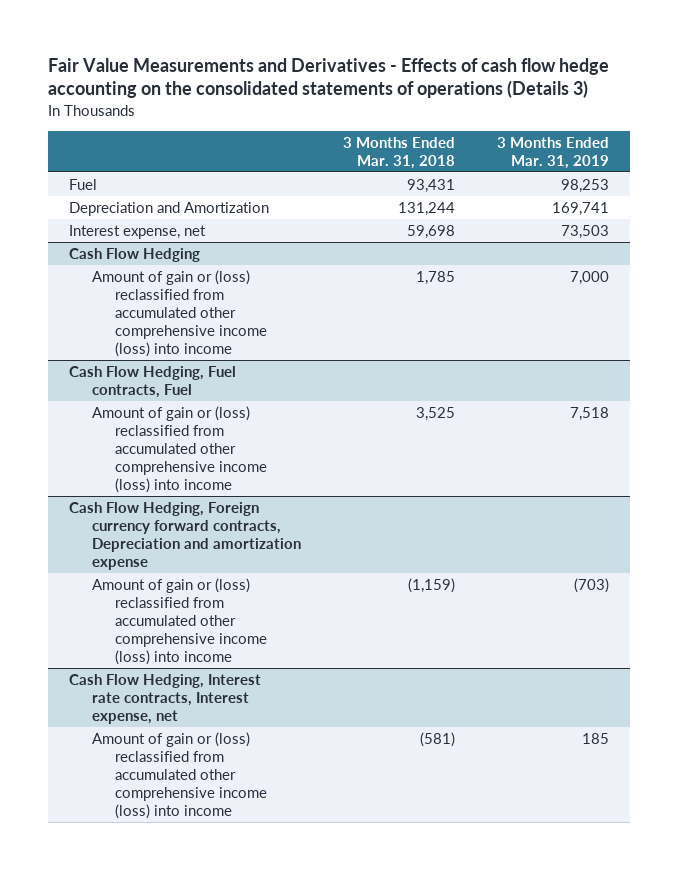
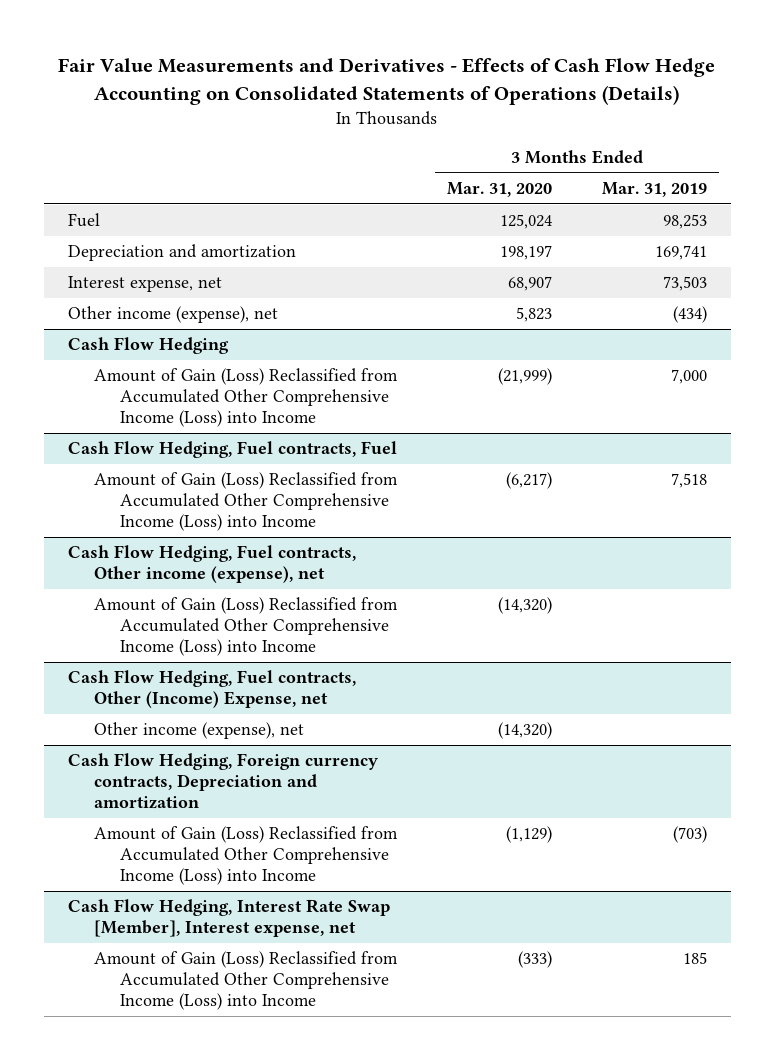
- Fair Value Measurements and Derivatives - Effects of cash flow hedge accounting on the consolidated statements of operations (Details 3)
+ Fair Value Measurements and Derivatives - Effects of Cash Flow Hedge Accounting on Consolidated Statements of Operations (Details)
- | 3 Months Ended Mar. 31, 2018 | 3 Months Ended Mar. 31, 2019
+ | 3 Months Ended Mar. 31, 2020 | 3 Months Ended Mar. 31, 2019
- Depreciation and Amortization | 131,244 | 169,741
+ Depreciation and amortization | 198,197 | 169,741
+ Other income (expense), net | 5,823 | (434)
@ Cash Flow Hedging
- Amount of gain or (loss) reclassified from accumulated other comprehensive income (loss) into income | 1,785 | 7,000
+ Amount of Gain (Loss) Reclassified from Accumulated Other Comprehensive Income (Loss) into Income | (21,999) | 7,000
@ Cash Flow Hedging, Fuel contracts, Fuel
- Amount of gain or (loss) reclassified from accumulated other comprehensive income (loss) into income | 3,525 | 7,518
- Cash Flow Hedging, Foreign currency forward contracts, Depreciation and amortization expense
- Amount of gain or (loss) reclassified from accumulated other comprehensive income (loss) into income | (1,159) | (703)
- Cash Flow Hedging, Interest rate contracts, Interest expense, net
- Amount of gain or (loss) reclassified from accumulated other comprehensive income (loss) into income | (581) | 185
@ Cash Flow Hedging, Fuel contracts, Fuel
+ Amount of Gain (Loss) Reclassified from Accumulated Other Comprehensive Income (Loss) into Income | (6,217) | 7,518
+ Cash Flow Hedging, Fuel contracts, Other income (expense), net
+ Amount of Gain (Loss) Reclassified from Accumulated Other Comprehensive Income (Loss) into Income | (14,320) |
+ Cash Flow Hedging, Fuel contracts, Other (Income) Expense, net
+ Other income (expense), net | (14,320) |
+ Cash Flow Hedging, Foreign currency contracts, Depreciation and amortization
+ Amount of Gain (Loss) Reclassified from Accumulated Other Comprehensive Income (Loss) into Income | (1,129) | (703)
+ Cash Flow Hedging, Interest Rate Swap [Member], Interest expense, net
+ Amount of Gain (Loss) Reclassified from Accumulated Other Comprehensive Income (Loss) into Income | (333) | 185

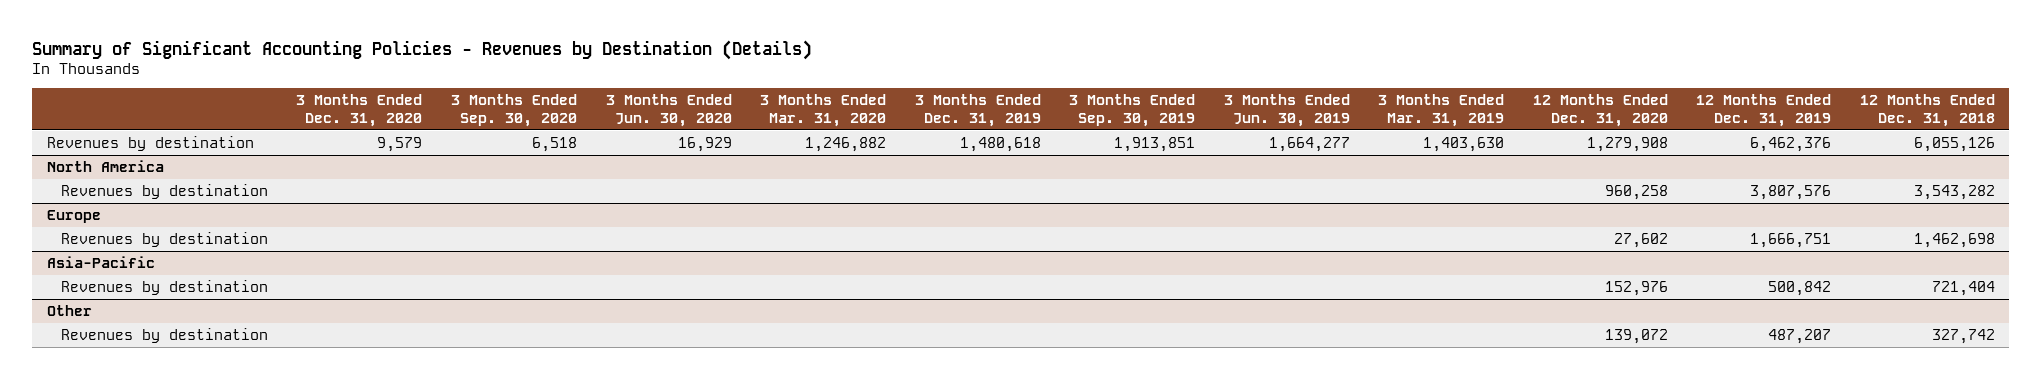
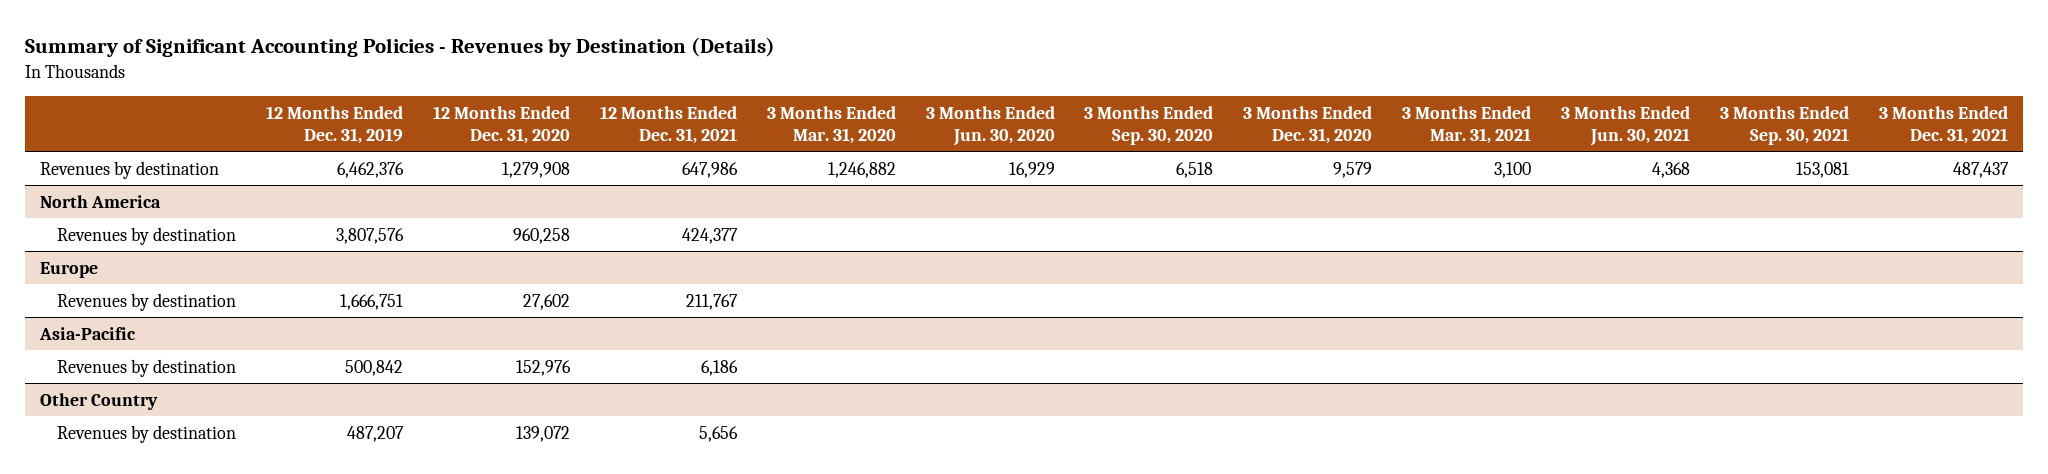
- | 3 Months Ended Dec. 31, 2020 | 3 Months Ended Sep. 30, 2020 | 3 Months Ended Jun. 30, 2020 | 3 Months Ended Mar. 31, 2020 | 3 Months Ended Dec. 31, 2019 | 3 Months Ended Sep. 30, 2019 | 3 Months Ended Jun. 30, 2019 | 3 Months Ended Mar. 31, 2019 | 12 Months Ended Dec. 31, 2020 | 12 Months Ended Dec. 31, 2019 | 12 Months Ended Dec. 31, 2018
+ | 12 Months Ended Dec. 31, 2019 | 12 Months Ended Dec. 31, 2020 | 12 Months Ended Dec. 31, 2021 | 3 Months Ended Mar. 31, 2020 | 3 Months Ended Jun. 30, 2020 | 3 Months Ended Sep. 30, 2020 | 3 Months Ended Dec. 31, 2020 | 3 Months Ended Mar. 31, 2021 | 3 Months Ended Jun. 30, 2021 | 3 Months Ended Sep. 30, 2021 | 3 Months Ended Dec. 31, 2021
- Other
+ Other Country

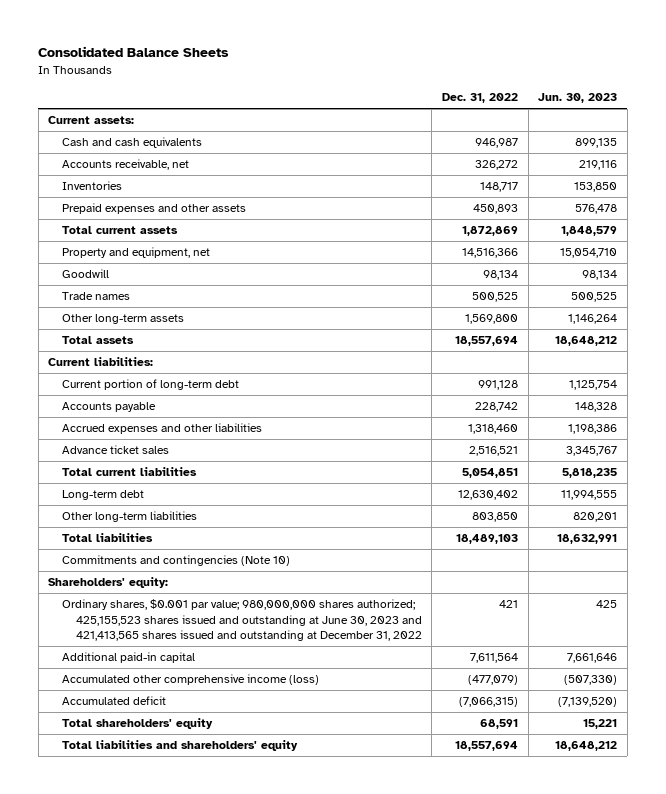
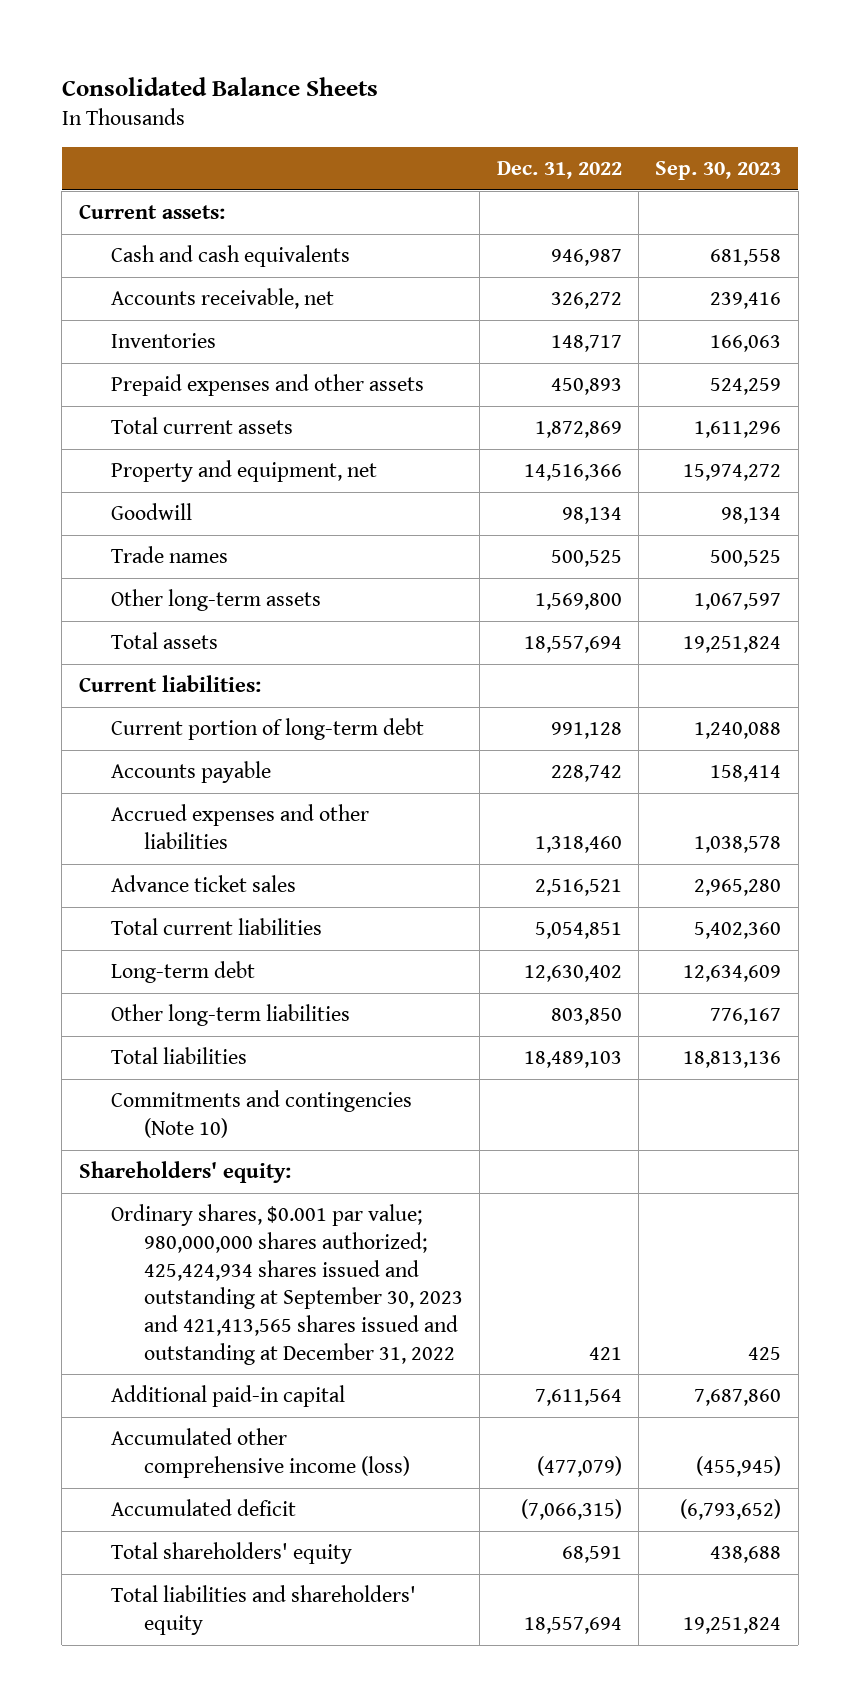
- | Dec. 31, 2022 | Jun. 30, 2023
+ | Dec. 31, 2022 | Sep. 30, 2023
- Ordinary shares, $0.001 par value; 980,000,000 shares authorized; 425,155,523 shares issued and outstanding at June 30, 2023 and 421,413,565 shares issued and outstanding at December 31, 2022 | 421 | 425
+ Ordinary shares, $0.001 par value; 980,000,000 shares authorized; 425,424,934 shares issued and outstanding at September 30, 2023 and 421,413,565 shares issued and outstanding at December 31, 2022 | 421 | 425

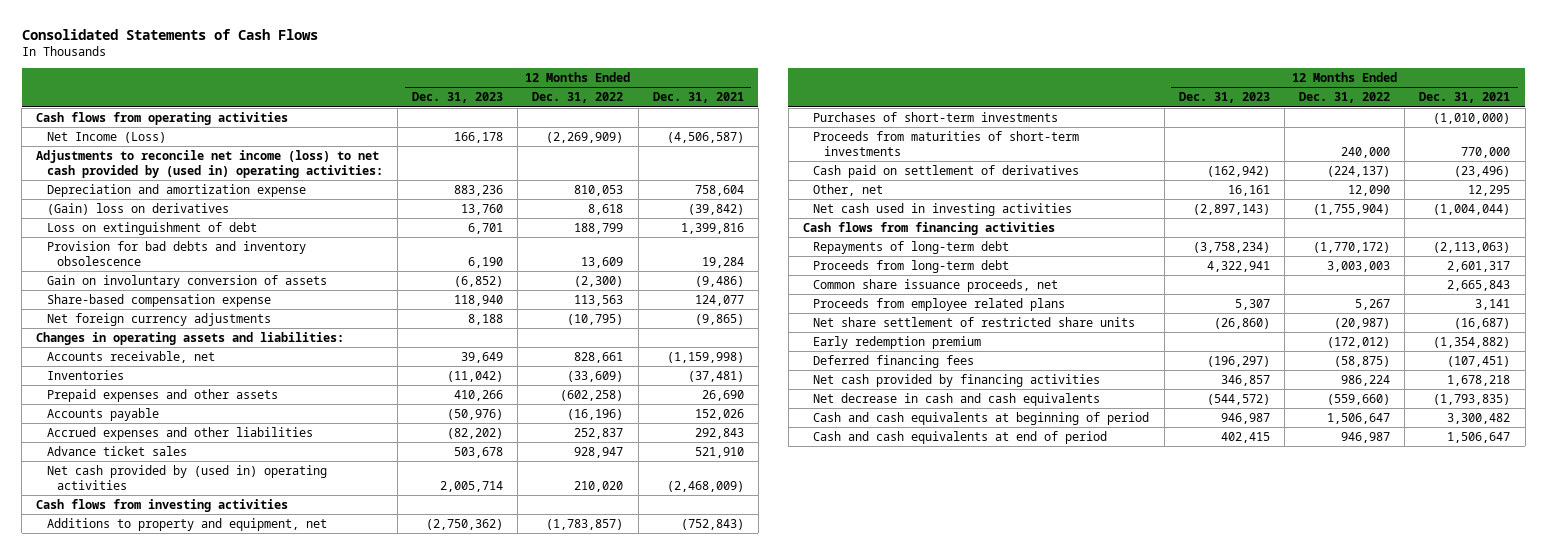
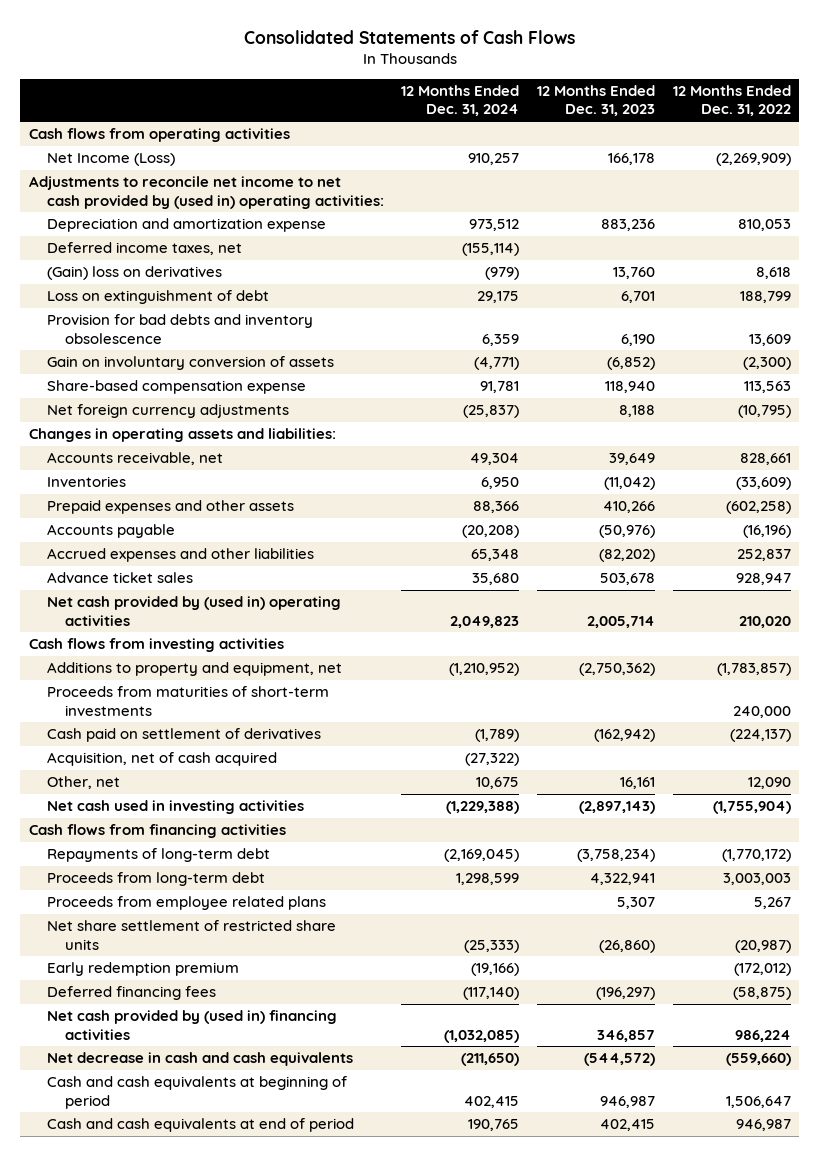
- | 12 Months Ended Dec. 31, 2023 | 12 Months Ended Dec. 31, 2022 | 12 Months Ended Dec. 31, 2021
+ | 12 Months Ended Dec. 31, 2024 | 12 Months Ended Dec. 31, 2023 | 12 Months Ended Dec. 31, 2022
- Adjustments to reconcile net income (loss) to net cash provided by (used in) operating activities:
+ Adjustments to reconcile net income to net cash provided by (used in) operating activities:
+ Deferred income taxes, net | (155,114) | |
- Purchases of short-term investments | | | (1,010,000)
+ Acquisition, net of cash acquired | (27,322) | |
- Common share issuance proceeds, net | | | 2,665,843
- Net cash provided by financing activities | 346,857 | 986,224 | 1,678,218
+ Net cash provided by (used in) financing activities | (1,032,085) | 346,857 | 986,224

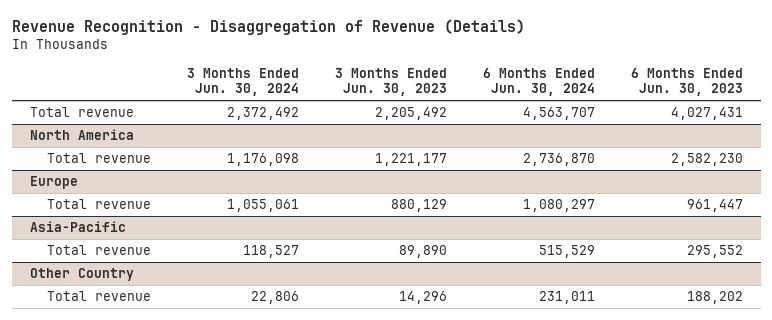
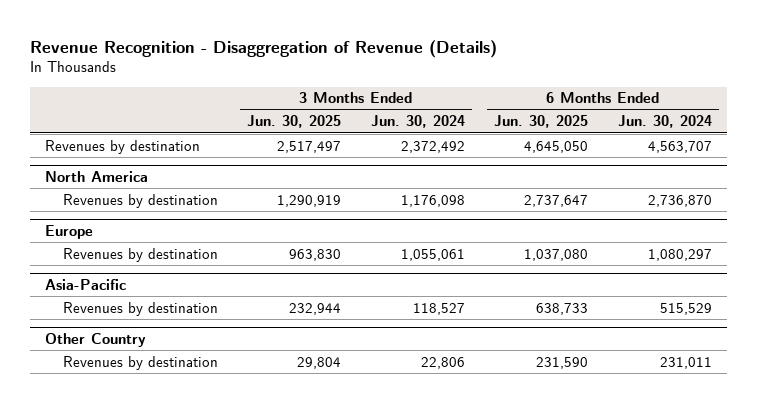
- | 3 Months Ended Jun. 30, 2024 | 3 Months Ended Jun. 30, 2023 | 6 Months Ended Jun. 30, 2024 | 6 Months Ended Jun. 30, 2023
+ | 3 Months Ended Jun. 30, 2025 | 3 Months Ended Jun. 30, 2024 | 6 Months Ended Jun. 30, 2025 | 6 Months Ended Jun. 30, 2024
- Total revenue | 2,372,492 | 2,205,492 | 4,563,707 | 4,027,431
+ Revenues by destination | 2,517,497 | 2,372,492 | 4,645,050 | 4,563,707
@ North America
- Total revenue | 1,176,098 | 1,221,177 | 2,736,870 | 2,582,230
+ Revenues by destination | 1,290,919 | 1,176,098 | 2,737,647 | 2,736,870
@ Europe
- Total revenue | 1,055,061 | 880,129 | 1,080,297 | 961,447
+ Revenues by destination | 963,830 | 1,055,061 | 1,037,080 | 1,080,297
@ Asia-Pacific
- Total revenue | 118,527 | 89,890 | 515,529 | 295,552
+ Revenues by destination | 232,944 | 118,527 | 638,733 | 515,529
@ Other Country
- Total revenue | 22,806 | 14,296 | 231,011 | 188,202
+ Revenues by destination | 29,804 | 22,806 | 231,590 | 231,011

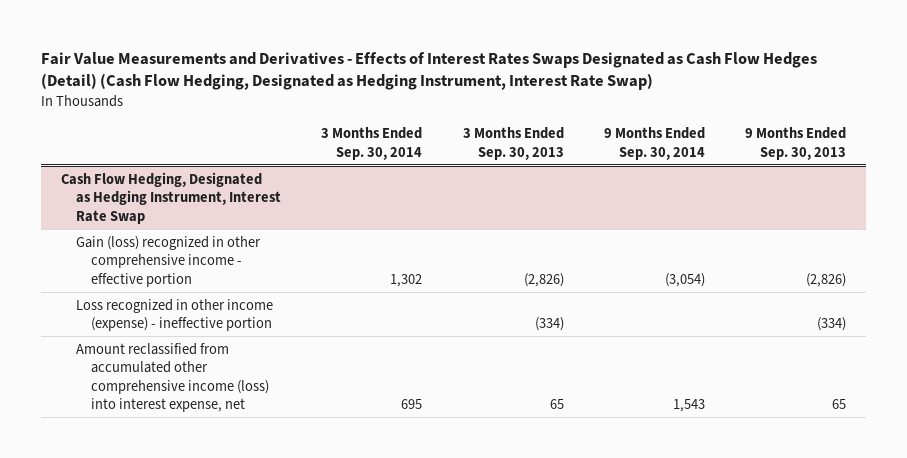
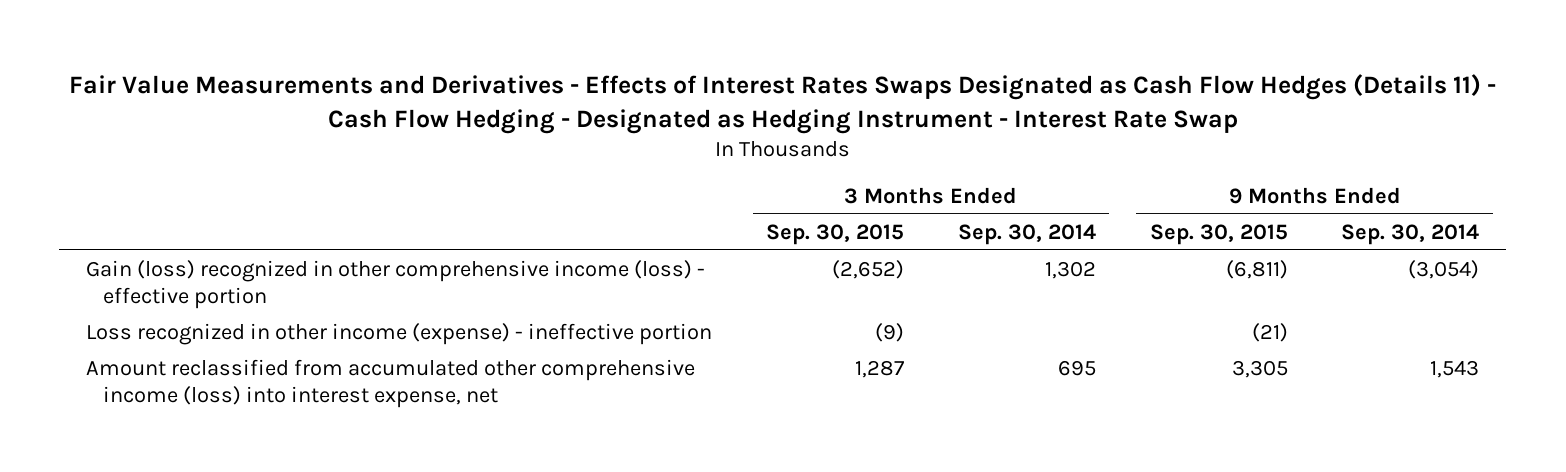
- Fair Value Measurements and Derivatives - Effects of Interest Rates Swaps Designated as Cash Flow Hedges (Detail) (Cash Flow Hedging, Designated as Hedging Instrument, Interest Rate Swap)
+ Fair Value Measurements and Derivatives - Effects of Interest Rates Swaps Designated as Cash Flow Hedges (Details 11) - Cash Flow Hedging - Designated as Hedging Instrument - Interest Rate Swap
- | 3 Months Ended Sep. 30, 2014 | 3 Months Ended Sep. 30, 2013 | 9 Months Ended Sep. 30, 2014 | 9 Months Ended Sep. 30, 2013
+ | 3 Months Ended Sep. 30, 2015 | 3 Months Ended Sep. 30, 2014 | 9 Months Ended Sep. 30, 2015 | 9 Months Ended Sep. 30, 2014
- Cash Flow Hedging, Designated as Hedging Instrument, Interest Rate Swap
- Gain (loss) recognized in other comprehensive income - effective portion | 1,302 | (2,826) | (3,054) | (2,826)
+ Gain (loss) recognized in other comprehensive income (loss) - effective portion | (2,652) | 1,302 | (6,811) | (3,054)

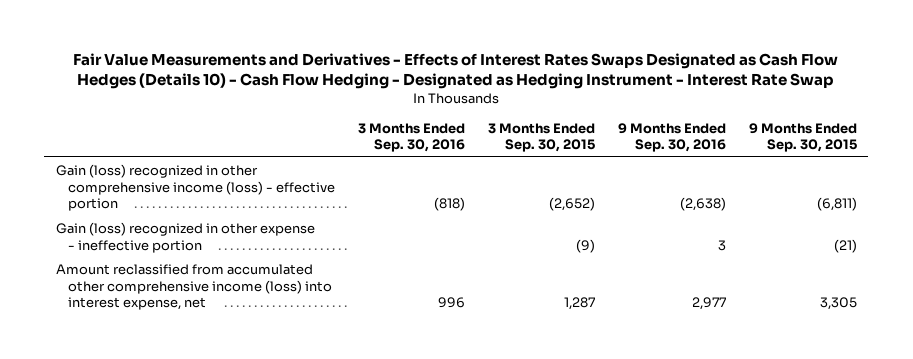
- Fair Value Measurements and Derivatives - Effects of Interest Rates Swaps Designated as Cash Flow Hedges (Details 11) - Cash Flow Hedging - Designated as Hedging Instrument - Interest Rate Swap
+ Fair Value Measurements and Derivatives - Effects of Interest Rates Swaps Designated as Cash Flow Hedges (Details 10) - Cash Flow Hedging - Designated as Hedging Instrument - Interest Rate Swap
- | 3 Months Ended Sep. 30, 2015 | 3 Months Ended Sep. 30, 2014 | 9 Months Ended Sep. 30, 2015 | 9 Months Ended Sep. 30, 2014
+ | 3 Months Ended Sep. 30, 2016 | 3 Months Ended Sep. 30, 2015 | 9 Months Ended Sep. 30, 2016 | 9 Months Ended Sep. 30, 2015
- Loss recognized in other income (expense) - ineffective portion | (9) | | (21) |
+ Gain (loss) recognized in other expense - ineffective portion | | (9) | 3 | (21)

